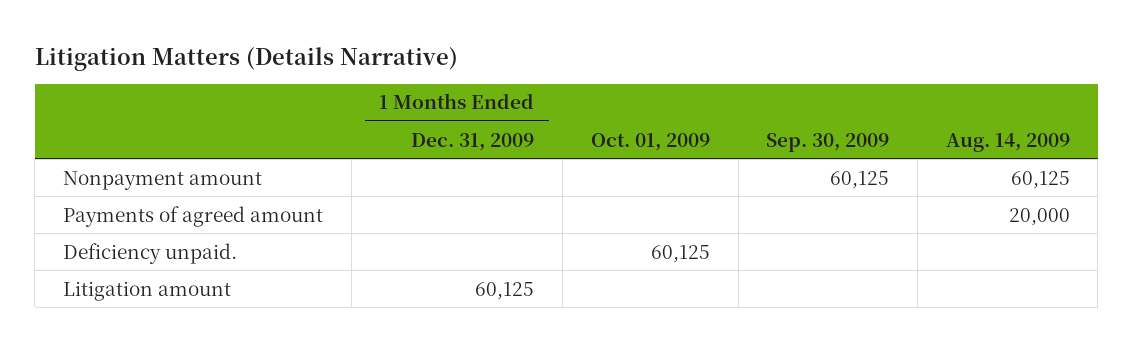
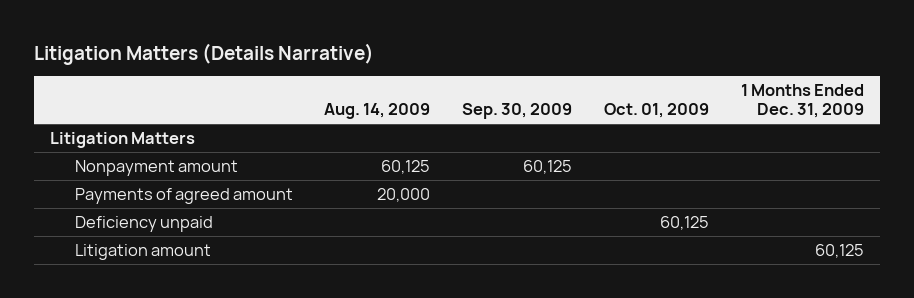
- | 1 Months Ended Dec. 31, 2009 | Oct. 01, 2009 | Sep. 30, 2009 | Aug. 14, 2009
+ | Aug. 14, 2009 | Sep. 30, 2009 | Oct. 01, 2009 | 1 Months Ended Dec. 31, 2009
+ Litigation Matters
- Deficiency unpaid. | | 60,125 | |
+ Deficiency unpaid | | | 60,125 |

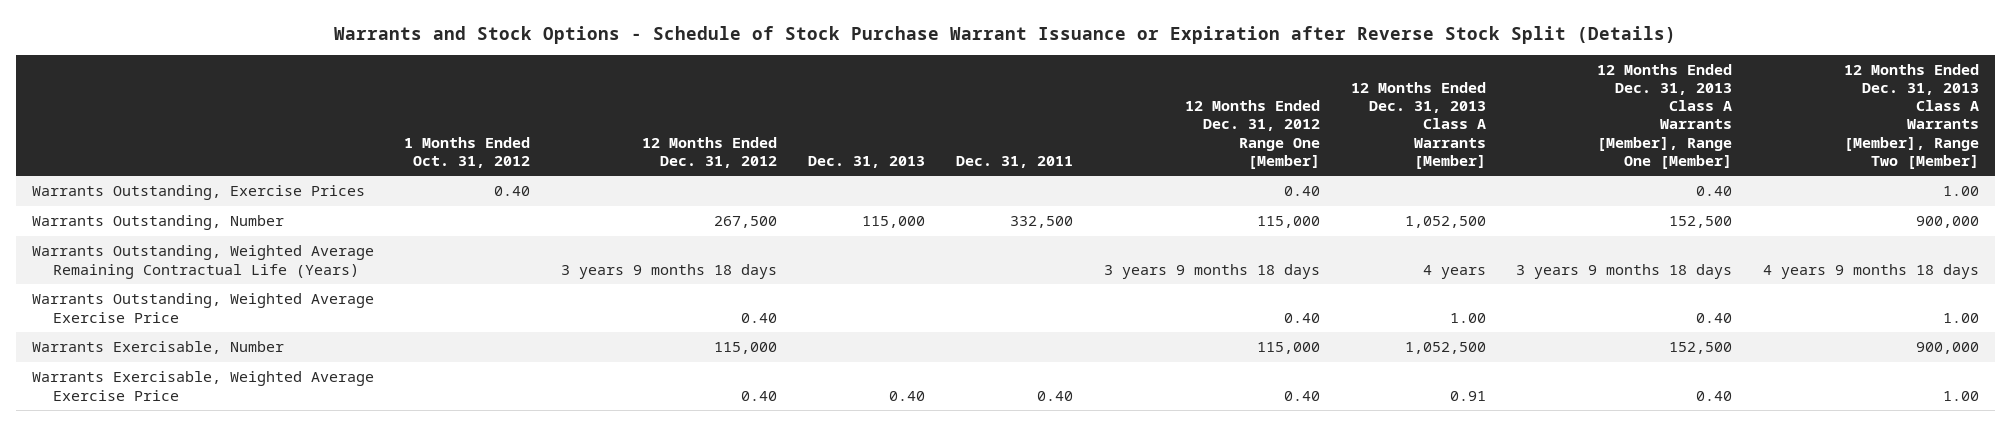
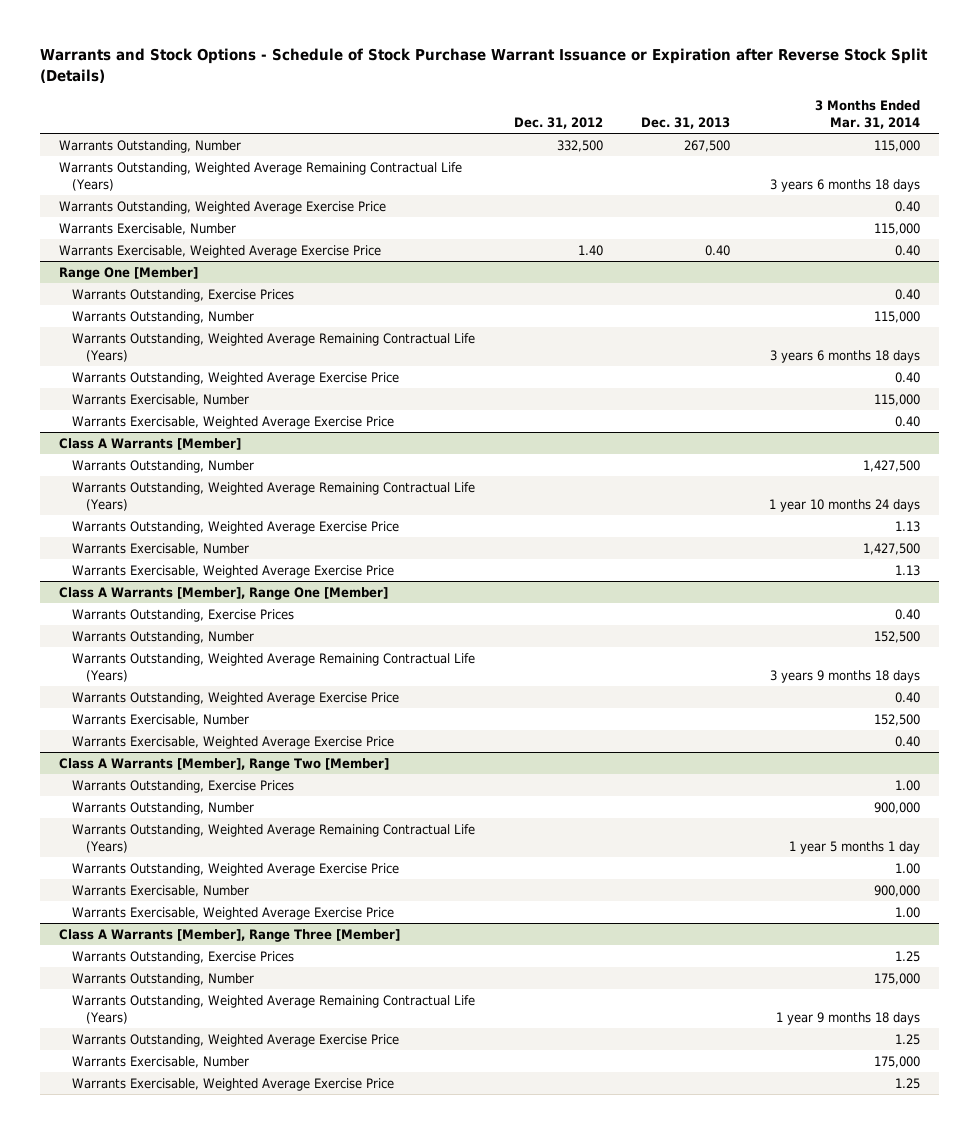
- | 1 Months Ended Oct. 31, 2012 | 12 Months Ended Dec. 31, 2012 | Dec. 31, 2013 | Dec. 31, 2011 | 12 Months Ended Dec. 31, 2012 Range One [Member] | 12 Months Ended Dec. 31, 2013 Class A Warrants [Member] | 12 Months Ended Dec. 31, 2013 Class A Warrants [Member], Range One [Member] | 12 Months Ended Dec. 31, 2013 Class A Warrants [Member], Range Two [Member]
+ | Dec. 31, 2012 | Dec. 31, 2013 | 3 Months Ended Mar. 31, 2014
- Warrants Outstanding, Exercise Prices | 0.40 | | | | 0.40 | | 0.40 | 1.00
- Warrants Outstanding, Number | | 267,500 | 115,000 | 332,500 | 115,000 | 1,052,500 | 152,500 | 900,000
+ Warrants Outstanding, Number | 332,500 | 267,500 | 115,000
+ Range One [Member]
+ Warrants Outstanding, Exercise Prices | | | 0.40
+ Warrants Outstanding, Number | | | 115,000
+ Warrants Outstanding, Weighted Average Remaining Contractual Life (Years) | | | 3 years 6 months 18 days
+ Warrants Outstanding, Weighted Average Exercise Price | | | 0.40
+ Warrants Exercisable, Number | | | 115,000
+ Warrants Exercisable, Weighted Average Exercise Price | | | 0.40
+ Class A Warrants [Member]
+ Warrants Outstanding, Number | | | 1,427,500
+ Warrants Outstanding, Weighted Average Remaining Contractual Life (Years) | | | 1 year 10 months 24 days
+ Warrants Outstanding, Weighted Average Exercise Price | | | 1.13
+ Warrants Exercisable, Number | | | 1,427,500
+ Warrants Exercisable, Weighted Average Exercise Price | | | 1.13
+ Class A Warrants [Member], Range One [Member]
+ Warrants Outstanding, Exercise Prices | | | 0.40
+ Warrants Outstanding, Number | | | 152,500
+ Warrants Outstanding, Weighted Average Remaining Contractual Life (Years) | | | 3 years 9 months 18 days
+ Warrants Outstanding, Weighted Average Exercise Price | | | 0.40
+ Warrants Exercisable, Number | | | 152,500
+ Warrants Exercisable, Weighted Average Exercise Price | | | 0.40
+ Class A Warrants [Member], Range Two [Member]
+ Warrants Outstanding, Exercise Prices | | | 1.00
+ Warrants Outstanding, Number | | | 900,000
+ Warrants Outstanding, Weighted Average Remaining Contractual Life (Years) | | | 1 year 5 months 1 day
+ Warrants Outstanding, Weighted Average Exercise Price | | | 1.00
+ Warrants Exercisable, Number | | | 900,000
+ Warrants Exercisable, Weighted Average Exercise Price | | | 1.00
+ Class A Warrants [Member], Range Three [Member]
+ Warrants Outstanding, Exercise Prices | | | 1.25
+ Warrants Outstanding, Number | | | 175,000
+ Warrants Outstanding, Weighted Average Remaining Contractual Life (Years) | | | 1 year 9 months 18 days
+ Warrants Outstanding, Weighted Average Exercise Price | | | 1.25
+ Warrants Exercisable, Number | | | 175,000
+ Warrants Exercisable, Weighted Average Exercise Price | | | 1.25

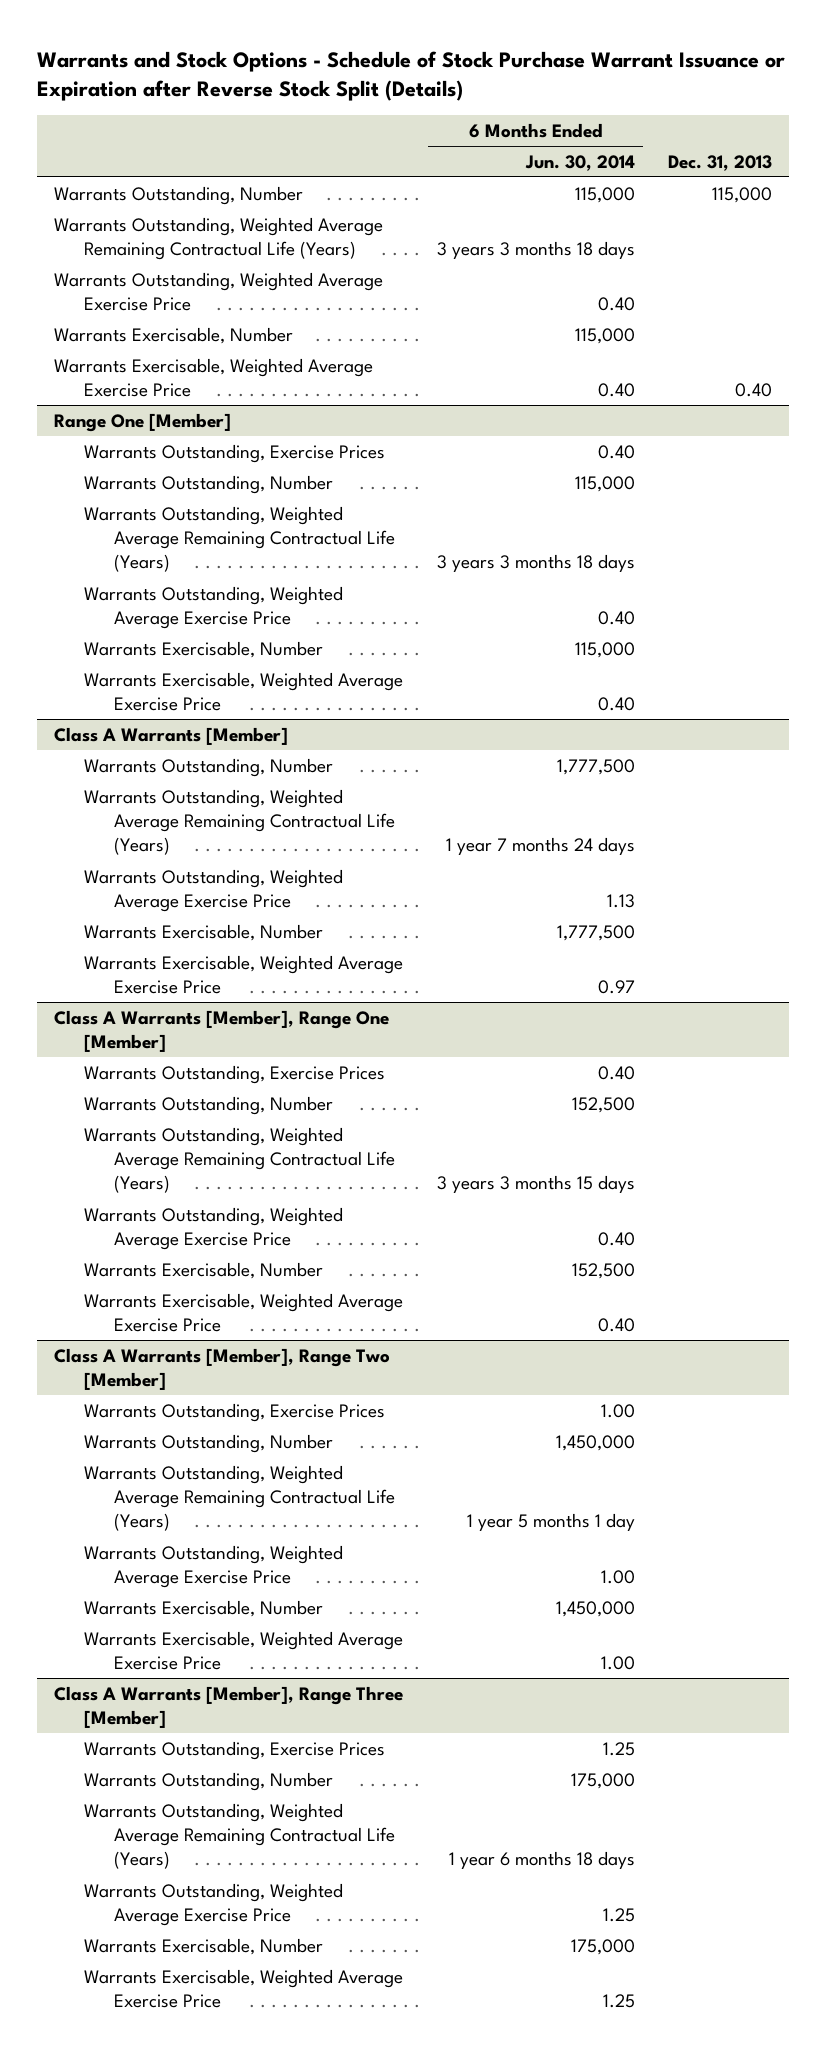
- | Dec. 31, 2012 | Dec. 31, 2013 | 3 Months Ended Mar. 31, 2014
+ | 6 Months Ended Jun. 30, 2014 | Dec. 31, 2013
- Warrants Outstanding, Number | 332,500 | 267,500 | 115,000
+ Warrants Outstanding, Number | 115,000 | 115,000

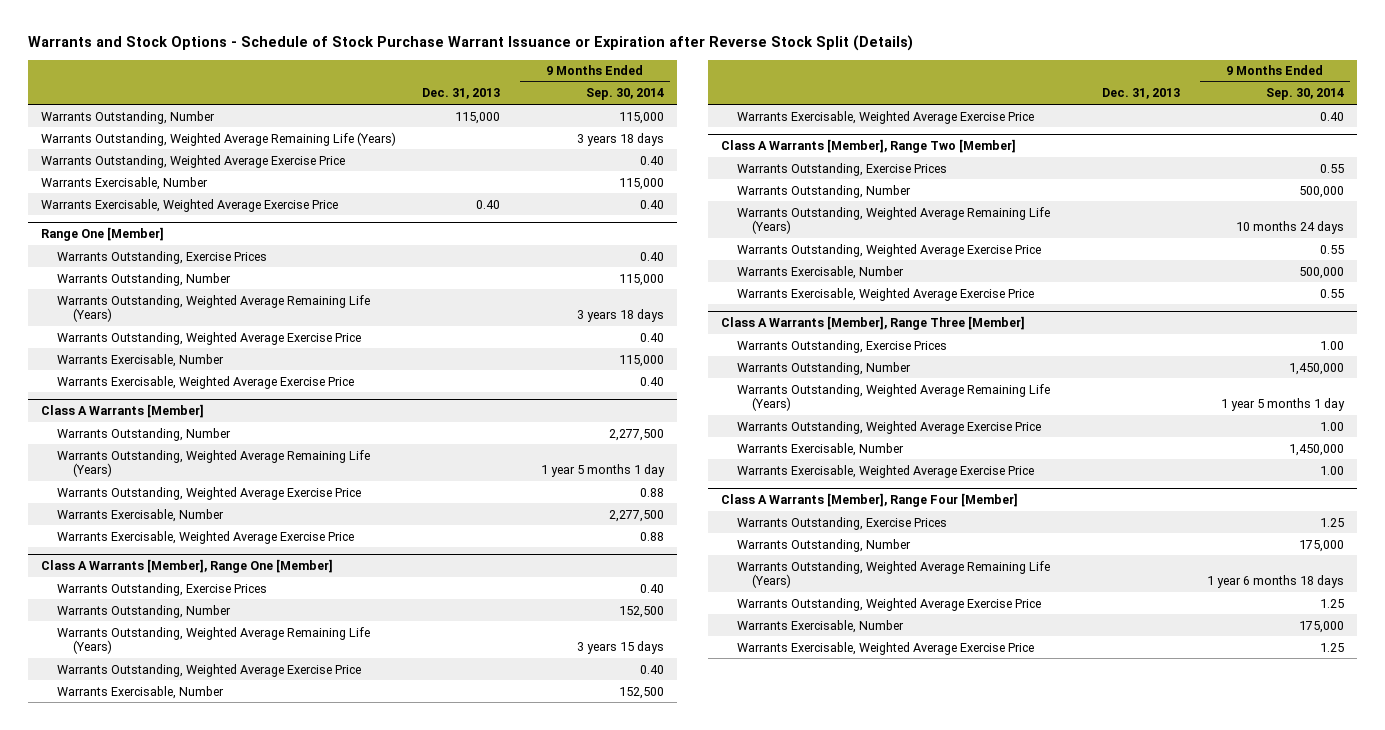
- | 6 Months Ended Jun. 30, 2014 | Dec. 31, 2013
+ | Dec. 31, 2013 | 9 Months Ended Sep. 30, 2014
- Warrants Outstanding, Weighted Average Remaining Contractual Life (Years) | 3 years 3 months 18 days |
+ Warrants Outstanding, Weighted Average Remaining Life (Years) | | 3 years 18 days
@ Range One [Member]
- Warrants Outstanding, Weighted Average Remaining Contractual Life (Years) | 3 years 3 months 18 days |
+ Warrants Outstanding, Weighted Average Remaining Life (Years) | | 3 years 18 days
@ Class A Warrants [Member]
- Warrants Outstanding, Weighted Average Remaining Contractual Life (Years) | 1 year 7 months 24 days |
+ Warrants Outstanding, Weighted Average Remaining Life (Years) | | 1 year 5 months 1 day
@ Class A Warrants [Member], Range One [Member]
- Warrants Outstanding, Weighted Average Remaining Contractual Life (Years) | 3 years 3 months 15 days |
+ Warrants Outstanding, Weighted Average Remaining Life (Years) | | 3 years 15 days
@ Class A Warrants [Member], Range Two [Member]
- Warrants Outstanding, Weighted Average Remaining Contractual Life (Years) | 1 year 5 months 1 day |
+ Warrants Outstanding, Weighted Average Remaining Life (Years) | | 10 months 24 days
@ Class A Warrants [Member], Range Three [Member]
- Warrants Outstanding, Weighted Average Remaining Contractual Life (Years) | 1 year 6 months 18 days |
+ Warrants Outstanding, Weighted Average Remaining Life (Years) | | 1 year 5 months 1 day
+ Class A Warrants [Member], Range Four [Member]
+ Warrants Outstanding, Exercise Prices | | 1.25
+ Warrants Outstanding, Number | | 175,000
+ Warrants Outstanding, Weighted Average Remaining Life (Years) | | 1 year 6 months 18 days
+ Warrants Outstanding, Weighted Average Exercise Price | | 1.25
+ Warrants Exercisable, Number | | 175,000
+ Warrants Exercisable, Weighted Average Exercise Price | | 1.25

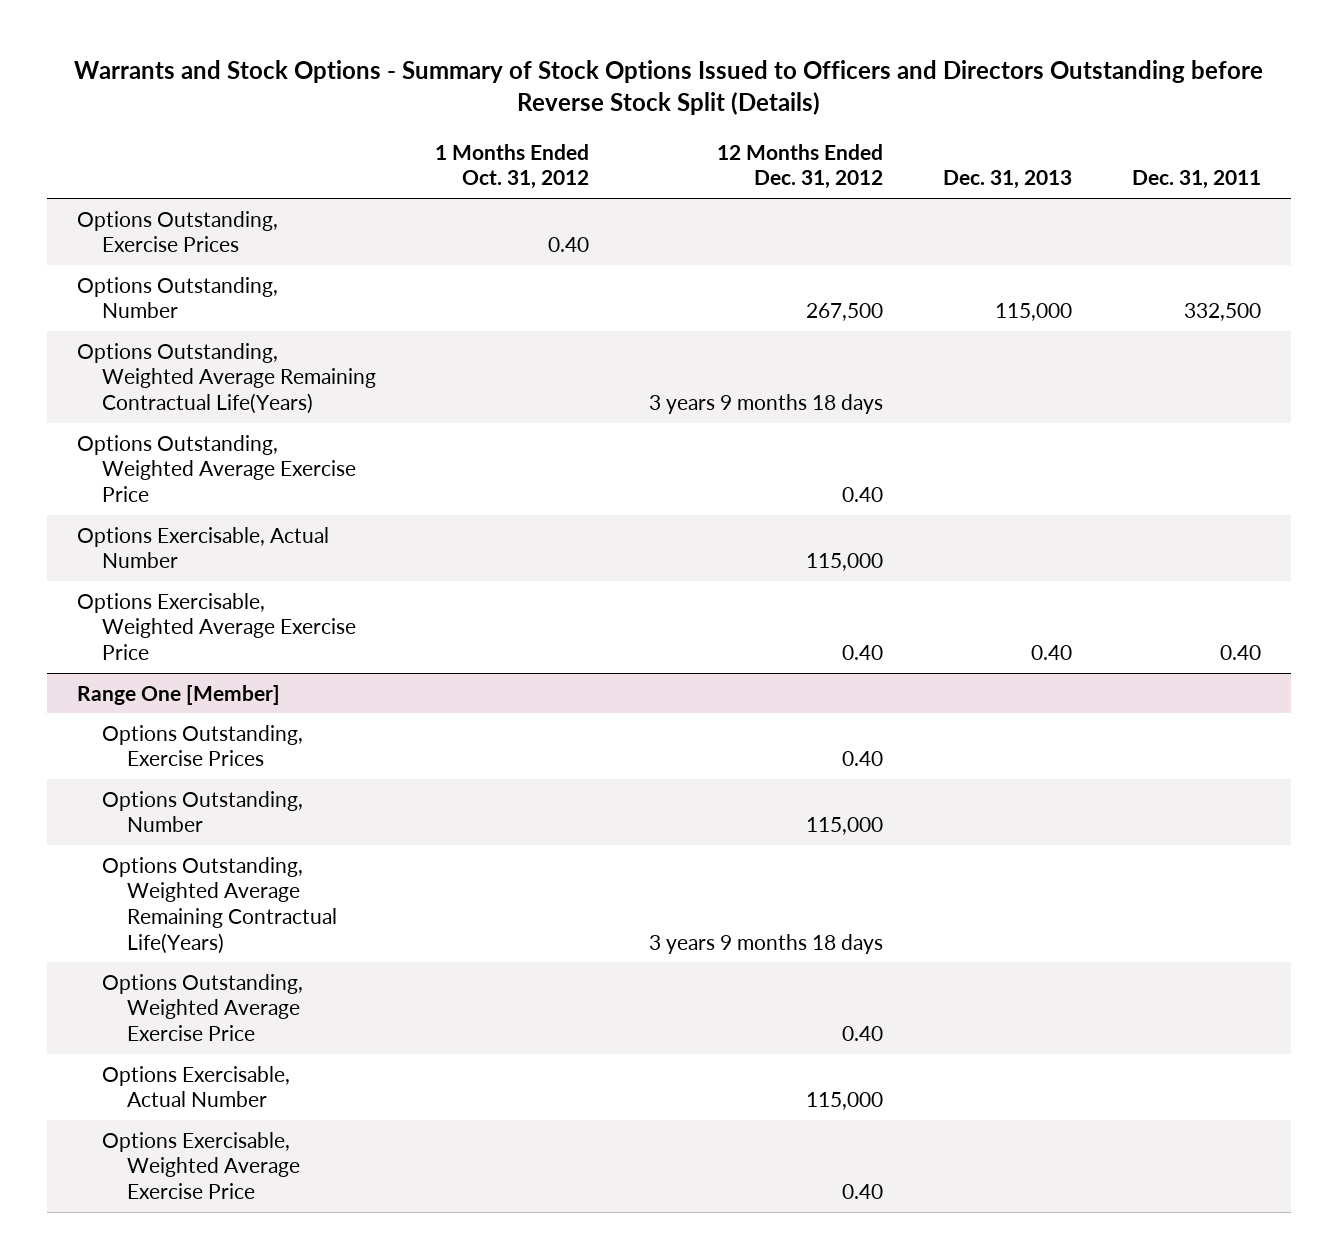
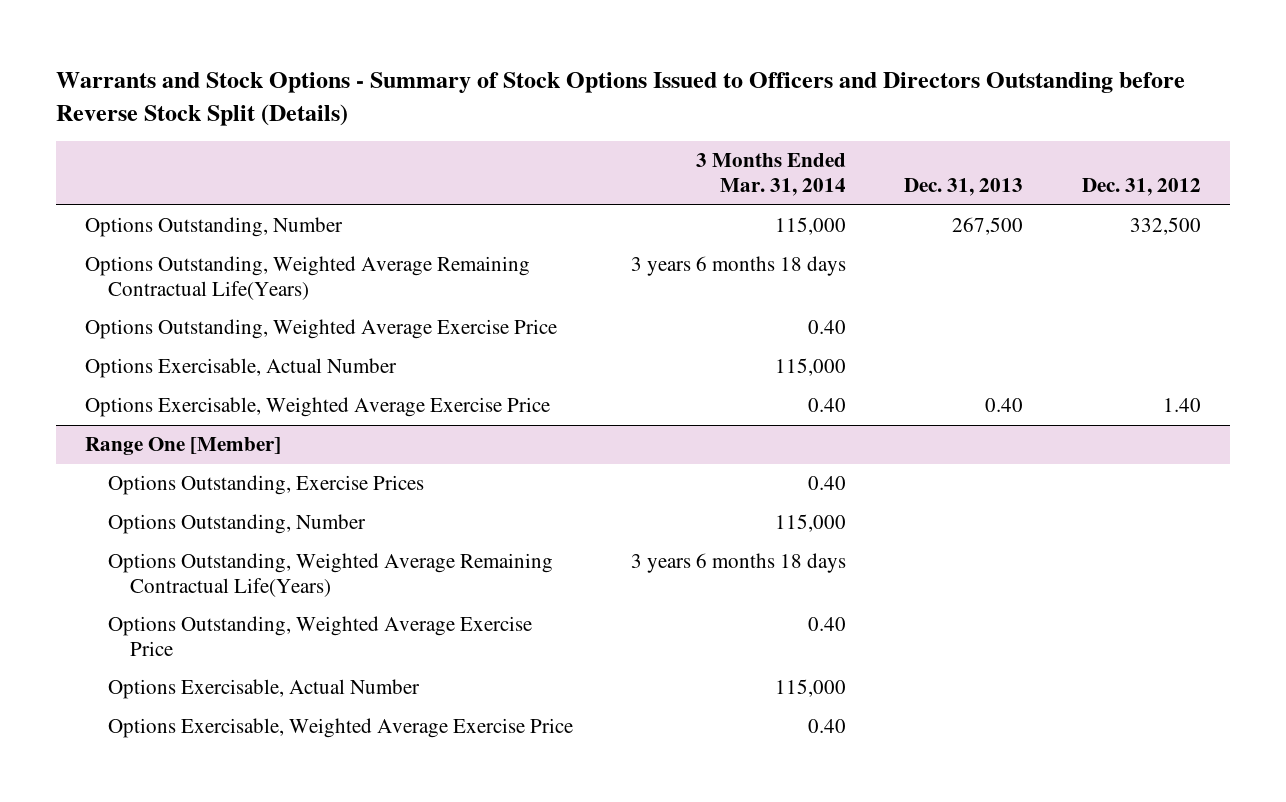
- | 1 Months Ended Oct. 31, 2012 | 12 Months Ended Dec. 31, 2012 | Dec. 31, 2013 | Dec. 31, 2011
+ | 3 Months Ended Mar. 31, 2014 | Dec. 31, 2013 | Dec. 31, 2012
- Options Outstanding, Exercise Prices | 0.40 | | |
- Options Outstanding, Number | | 267,500 | 115,000 | 332,500
+ Options Outstanding, Number | 115,000 | 267,500 | 332,500

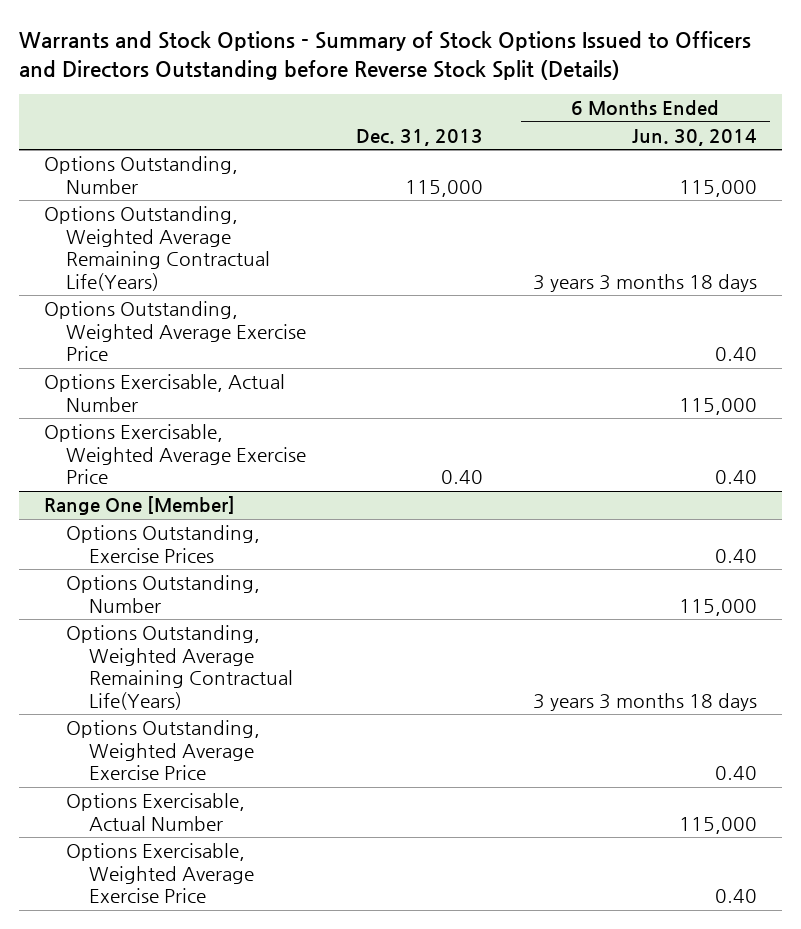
- | 3 Months Ended Mar. 31, 2014 | Dec. 31, 2013 | Dec. 31, 2012
+ | Dec. 31, 2013 | 6 Months Ended Jun. 30, 2014
- Options Outstanding, Number | 115,000 | 267,500 | 332,500
+ Options Outstanding, Number | 115,000 | 115,000

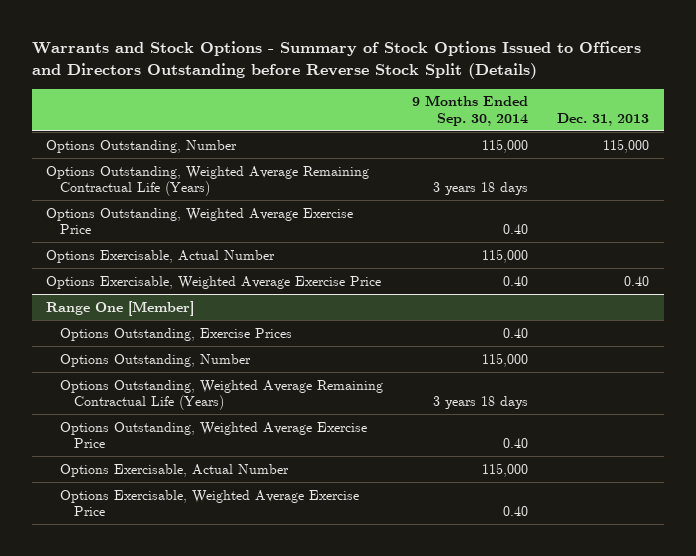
- | Dec. 31, 2013 | 6 Months Ended Jun. 30, 2014
+ | 9 Months Ended Sep. 30, 2014 | Dec. 31, 2013
- Options Outstanding, Weighted Average Remaining Contractual Life(Years) | | 3 years 3 months 18 days
+ Options Outstanding, Weighted Average Remaining Contractual Life (Years) | 3 years 18 days |
@ Range One [Member]
- Options Outstanding, Weighted Average Remaining Contractual Life(Years) | | 3 years 3 months 18 days
+ Options Outstanding, Weighted Average Remaining Contractual Life (Years) | 3 years 18 days |

